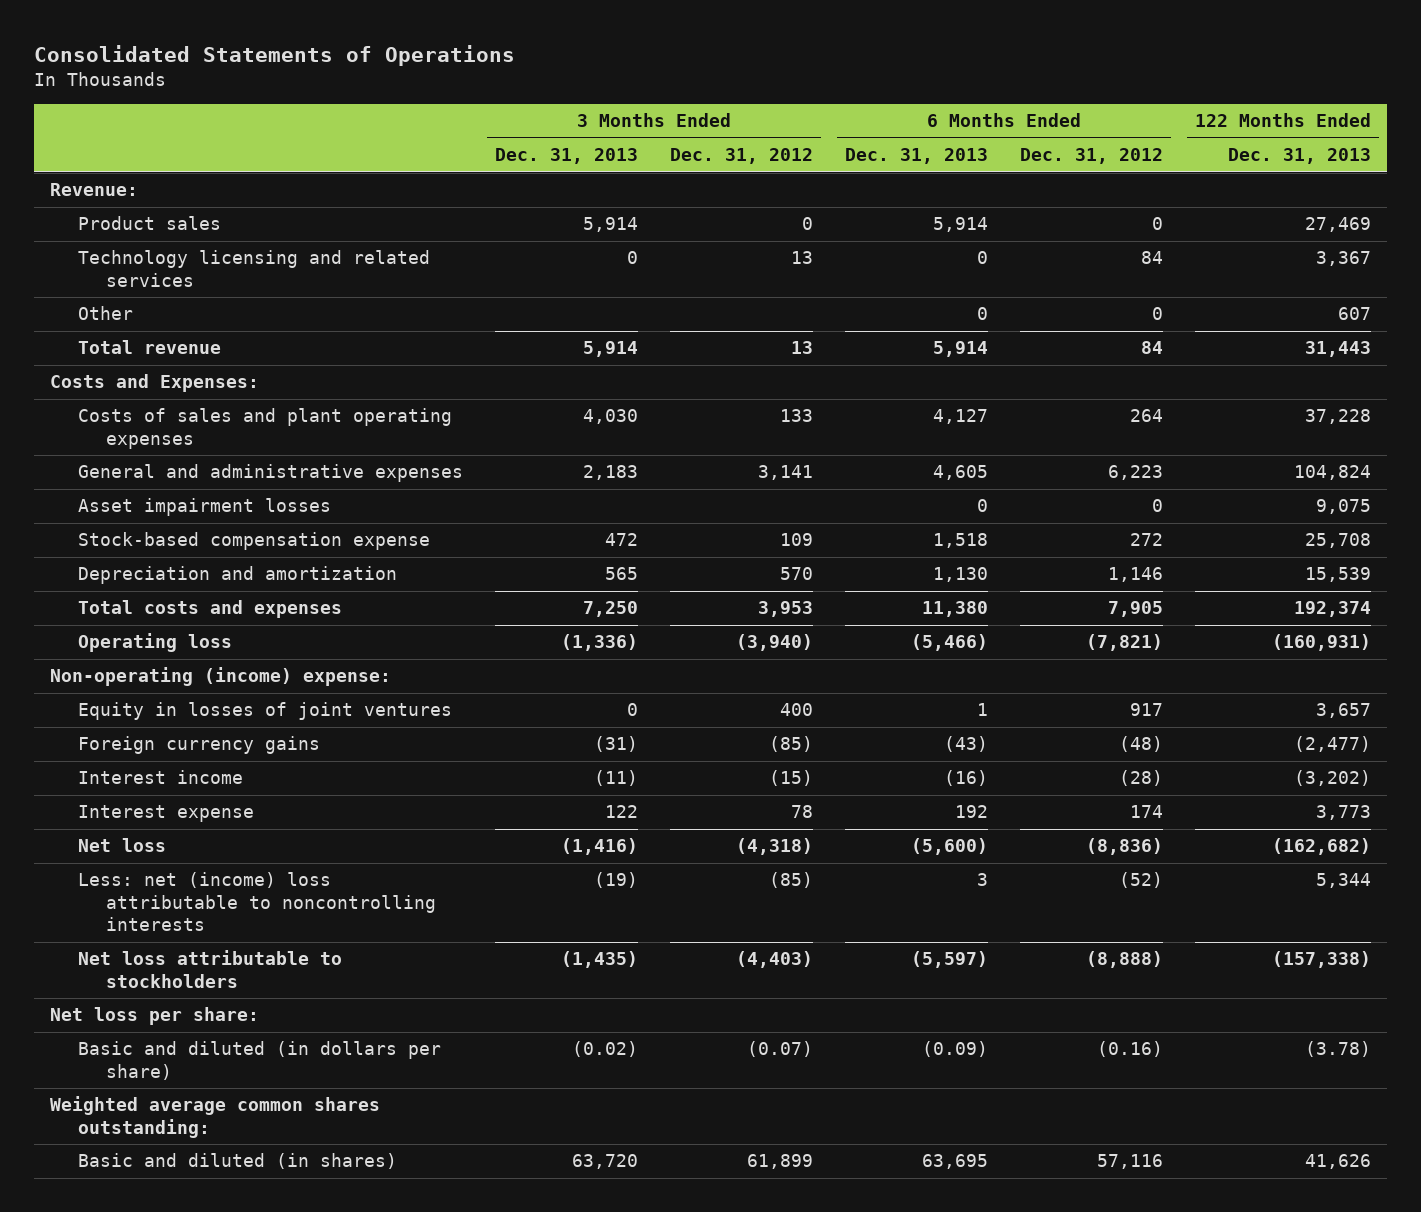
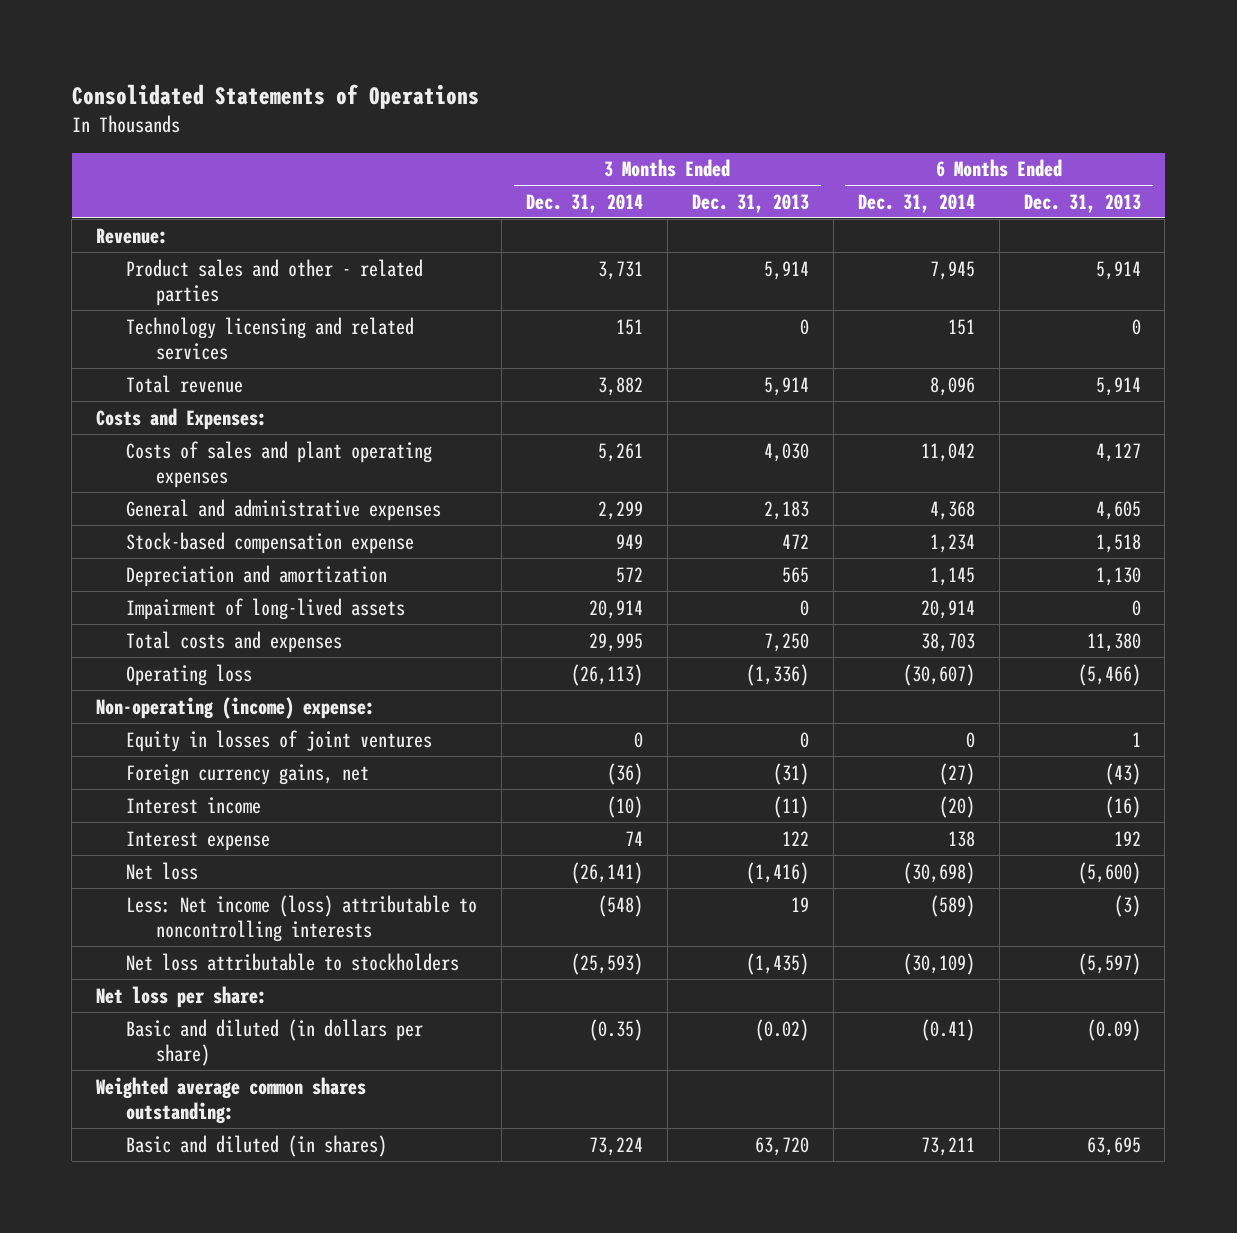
- | 3 Months Ended Dec. 31, 2013 | 3 Months Ended Dec. 31, 2012 | 6 Months Ended Dec. 31, 2013 | 6 Months Ended Dec. 31, 2012 | 122 Months Ended Dec. 31, 2013
+ | 3 Months Ended Dec. 31, 2014 | 3 Months Ended Dec. 31, 2013 | 6 Months Ended Dec. 31, 2014 | 6 Months Ended Dec. 31, 2013
- Product sales | 5,914 | 0 | 5,914 | 0 | 27,469
+ Product sales and other - related parties | 3,731 | 5,914 | 7,945 | 5,914
- Other | | | 0 | 0 | 607
- Asset impairment losses | | | 0 | 0 | 9,075
+ Impairment of long-lived assets | 20,914 | 0 | 20,914 | 0
- Foreign currency gains | (31) | (85) | (43) | (48) | (2,477)
+ Foreign currency gains, net | (36) | (31) | (27) | (43)
- Less: net (income) loss attributable to noncontrolling interests | (19) | (85) | 3 | (52) | 5,344
+ Less: Net income (loss) attributable to noncontrolling interests | (548) | 19 | (589) | (3)

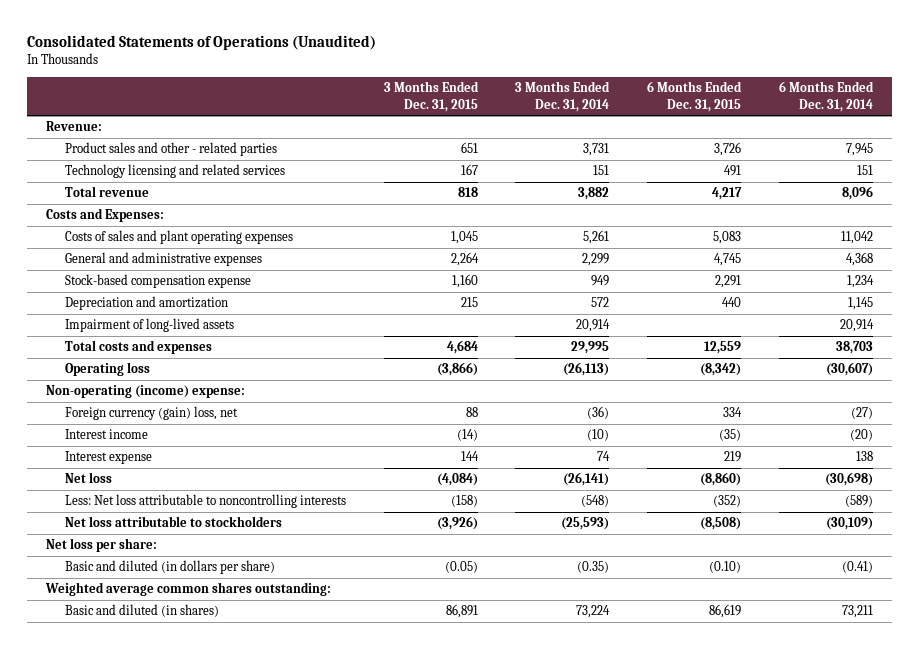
- Consolidated Statements of Operations
+ Consolidated Statements of Operations (Unaudited)
- | 3 Months Ended Dec. 31, 2014 | 3 Months Ended Dec. 31, 2013 | 6 Months Ended Dec. 31, 2014 | 6 Months Ended Dec. 31, 2013
+ | 3 Months Ended Dec. 31, 2015 | 3 Months Ended Dec. 31, 2014 | 6 Months Ended Dec. 31, 2015 | 6 Months Ended Dec. 31, 2014
- Equity in losses of joint ventures | 0 | 0 | 0 | 1
- Foreign currency gains, net | (36) | (31) | (27) | (43)
+ Foreign currency (gain) loss, net | 88 | (36) | 334 | (27)
- Less: Net income (loss) attributable to noncontrolling interests | (548) | 19 | (589) | (3)
+ Less: Net loss attributable to noncontrolling interests | (158) | (548) | (352) | (589)

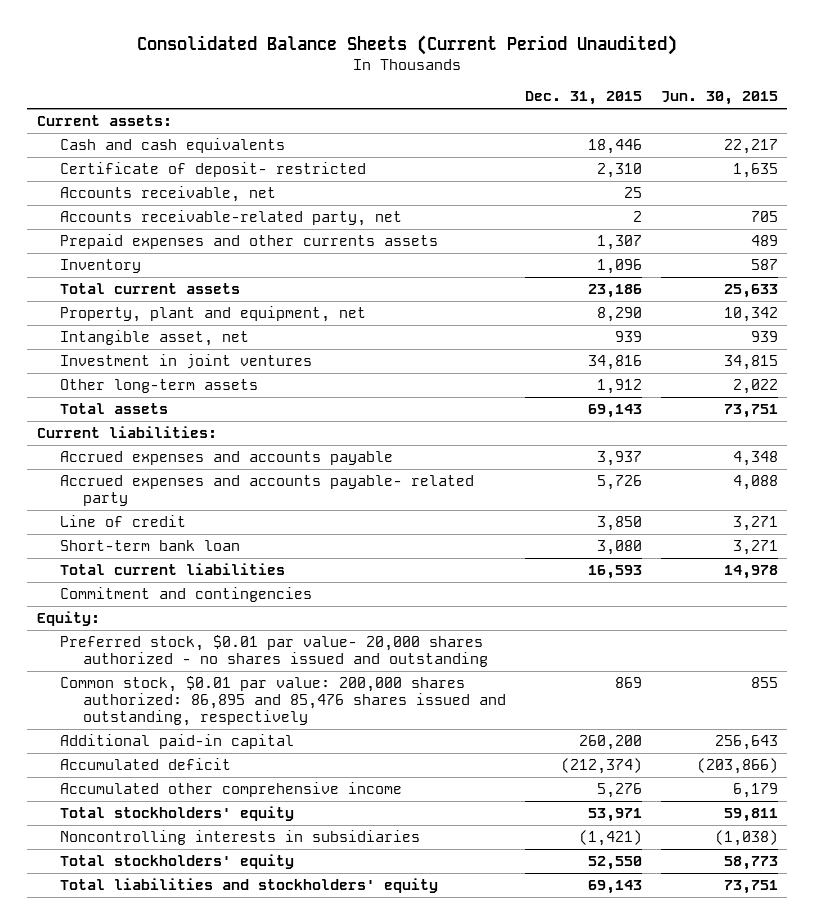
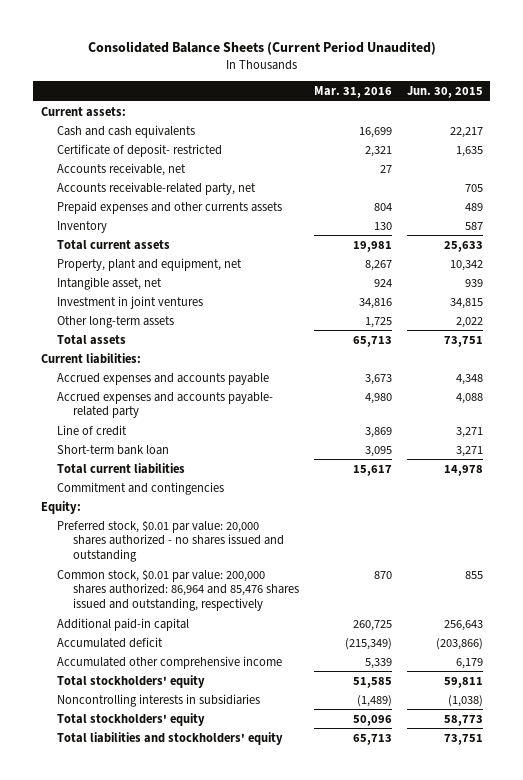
- | Dec. 31, 2015 | Jun. 30, 2015
+ | Mar. 31, 2016 | Jun. 30, 2015
- Preferred stock, $0.01 par value- 20,000 shares authorized - no shares issued and outstanding
- Common stock, $0.01 par value: 200,000 shares authorized: 86,895 and 85,476 shares issued and outstanding, respectively | 869 | 855
+ Preferred stock, $0.01 par value: 20,000 shares authorized - no shares issued and outstanding
+ Common stock, $0.01 par value: 200,000 shares authorized: 86,964 and 85,476 shares issued and outstanding, respectively | 870 | 855

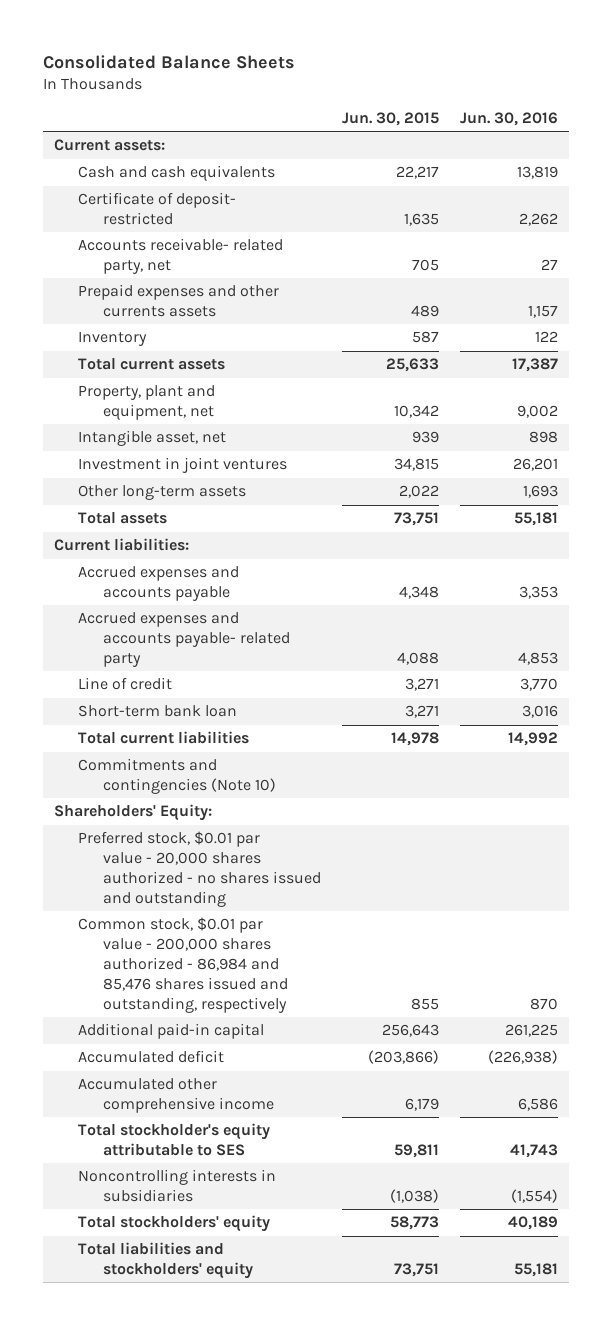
- Consolidated Balance Sheets (Current Period Unaudited)
+ Consolidated Balance Sheets
- | Mar. 31, 2016 | Jun. 30, 2015
+ | Jun. 30, 2015 | Jun. 30, 2016
- Accounts receivable, net | 27 |
- Accounts receivable-related party, net | | 705
+ Accounts receivable- related party, net | 705 | 27
- Commitment and contingencies
- Equity:
- Preferred stock, $0.01 par value: 20,000 shares authorized - no shares issued and outstanding
- Common stock, $0.01 par value: 200,000 shares authorized: 86,964 and 85,476 shares issued and outstanding, respectively | 870 | 855
+ Commitments and contingencies (Note 10)
+ Shareholders' Equity:
+ Preferred stock, $0.01 par value - 20,000 shares authorized - no shares issued and outstanding
+ Common stock, $0.01 par value - 200,000 shares authorized - 86,984 and 85,476 shares issued and outstanding, respectively | 855 | 870
- Total stockholders' equity | 51,585 | 59,811
+ Total stockholder's equity attributable to SES | 59,811 | 41,743

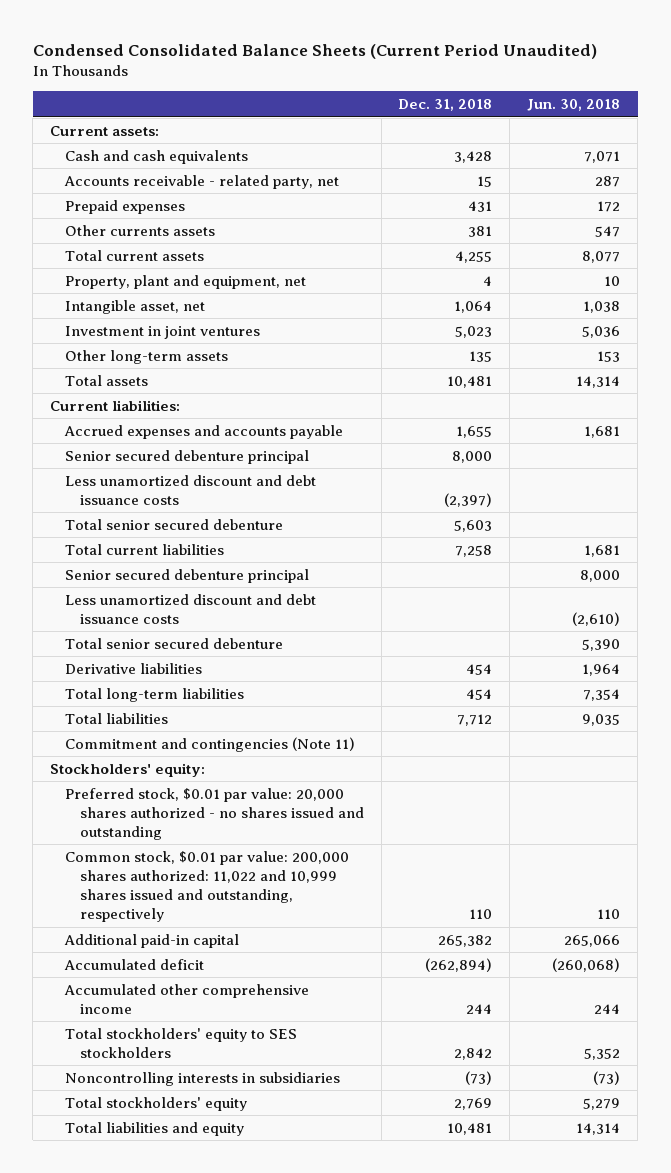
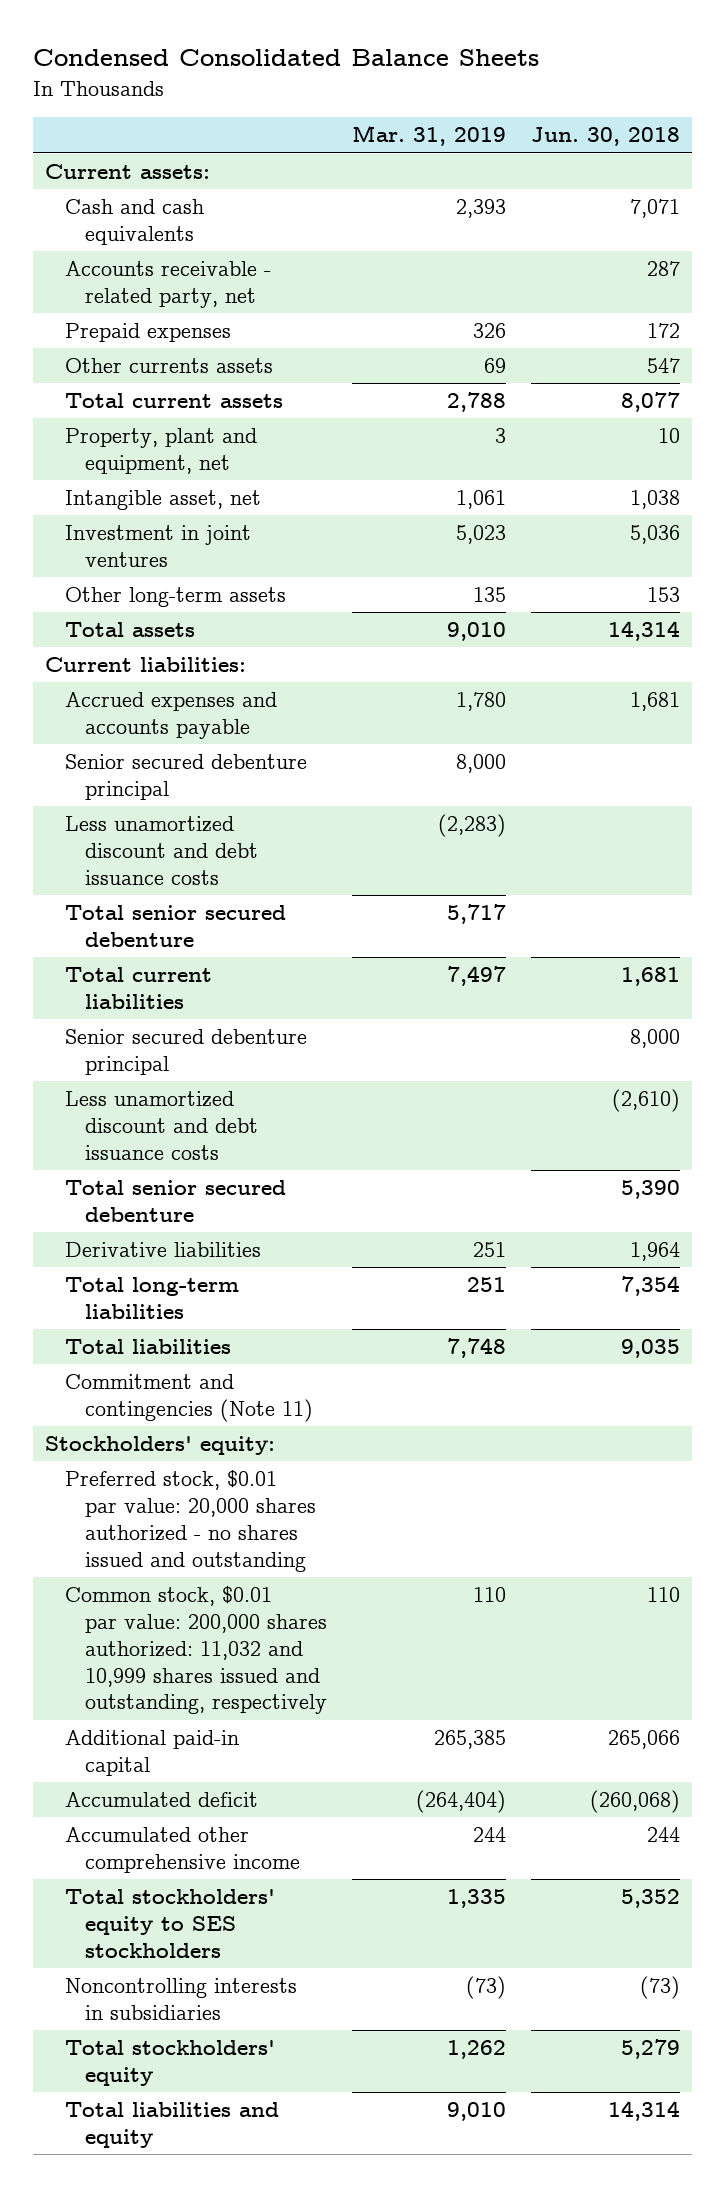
- Condensed Consolidated Balance Sheets (Current Period Unaudited)
+ Condensed Consolidated Balance Sheets
- | Dec. 31, 2018 | Jun. 30, 2018
+ | Mar. 31, 2019 | Jun. 30, 2018
- Common stock, $0.01 par value: 200,000 shares authorized: 11,022 and 10,999 shares issued and outstanding, respectively | 110 | 110
+ Common stock, $0.01 par value: 200,000 shares authorized: 11,032 and 10,999 shares issued and outstanding, respectively | 110 | 110

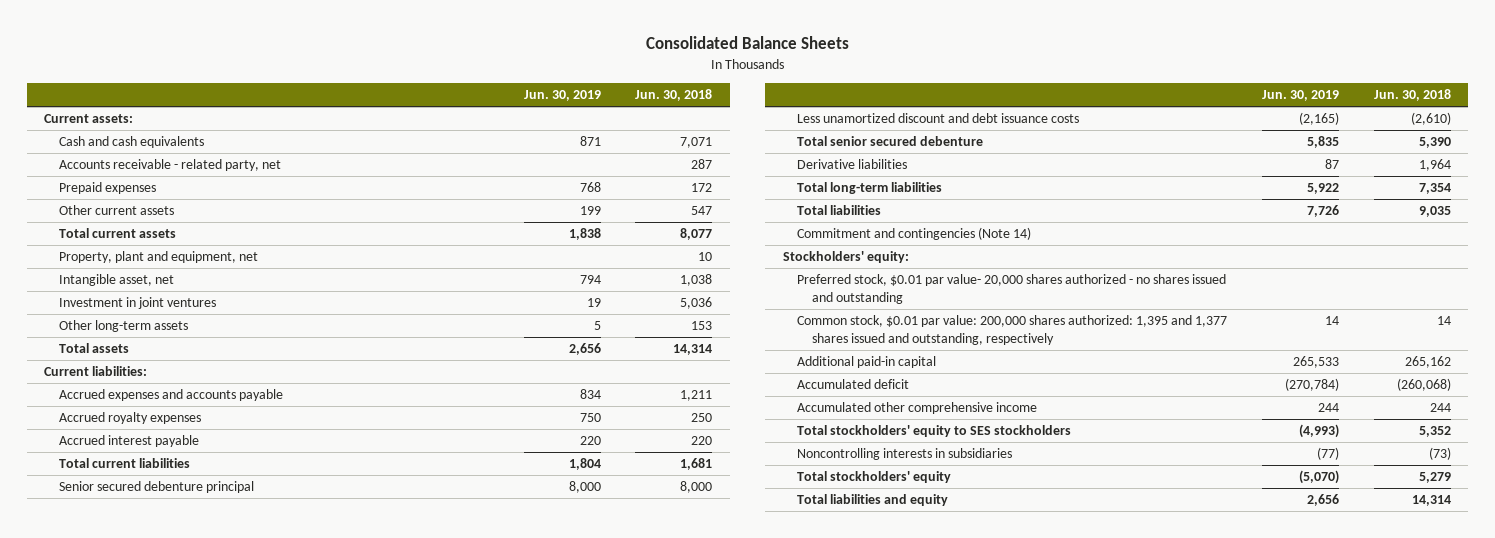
- Condensed Consolidated Balance Sheets
+ Consolidated Balance Sheets
- | Mar. 31, 2019 | Jun. 30, 2018
+ | Jun. 30, 2019 | Jun. 30, 2018
- Other currents assets | 69 | 547
+ Other current assets | 199 | 547
- Accrued expenses and accounts payable | 1,780 | 1,681
- Senior secured debenture principal | 8,000 |
- Less unamortized discount and debt issuance costs | (2,283) |
- Total senior secured debenture | 5,717 |
+ Accrued expenses and accounts payable | 834 | 1,211
+ Accrued royalty expenses | 750 | 250
+ Accrued interest payable | 220 | 220
- Commitment and contingencies (Note 11)
+ Commitment and contingencies (Note 14)
- Preferred stock, $0.01 par value: 20,000 shares authorized - no shares issued and outstanding
- Common stock, $0.01 par value: 200,000 shares authorized: 11,032 and 10,999 shares issued and outstanding, respectively | 110 | 110
- Additional paid-in capital | 265,385 | 265,066
+ Preferred stock, $0.01 par value- 20,000 shares authorized - no shares issued and outstanding
+ Common stock, $0.01 par value: 200,000 shares authorized: 1,395 and 1,377 shares issued and outstanding, respectively | 14 | 14
+ Additional paid-in capital | 265,533 | 265,162

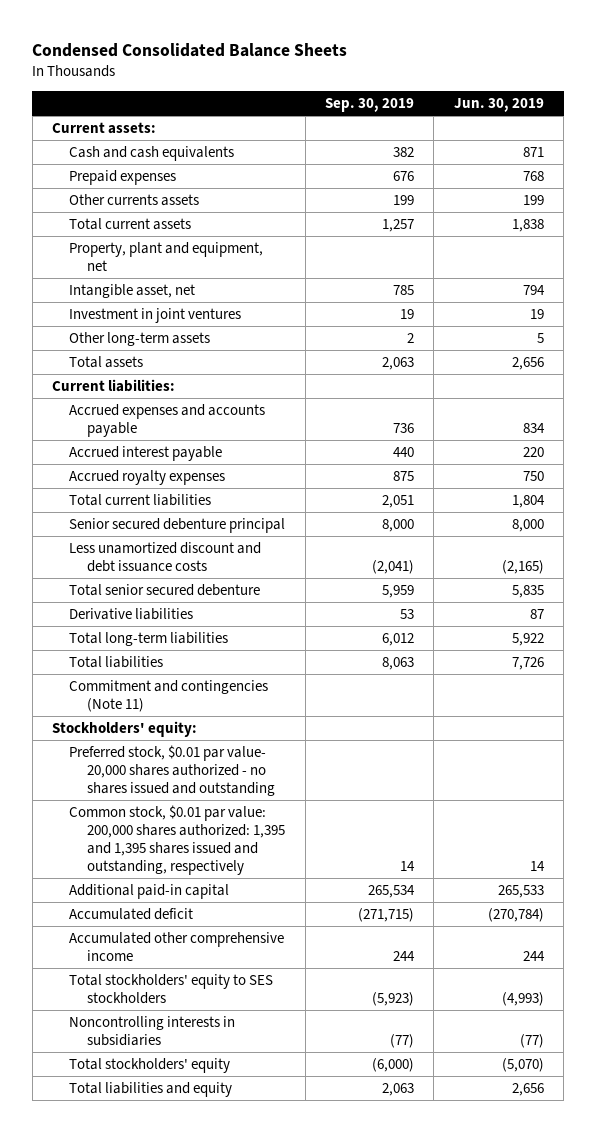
- Consolidated Balance Sheets
+ Condensed Consolidated Balance Sheets
- | Jun. 30, 2019 | Jun. 30, 2018
+ | Sep. 30, 2019 | Jun. 30, 2019
- Accounts receivable - related party, net | | 287
- Other current assets | 199 | 547
+ Other currents assets | 199 | 199
moved down: Accrued royalty expenses | 875 | 750
- Commitment and contingencies (Note 14)
+ Commitment and contingencies (Note 11)
- Common stock, $0.01 par value: 200,000 shares authorized: 1,395 and 1,377 shares issued and outstanding, respectively | 14 | 14
+ Common stock, $0.01 par value: 200,000 shares authorized: 1,395 and 1,395 shares issued and outstanding, respectively | 14 | 14

